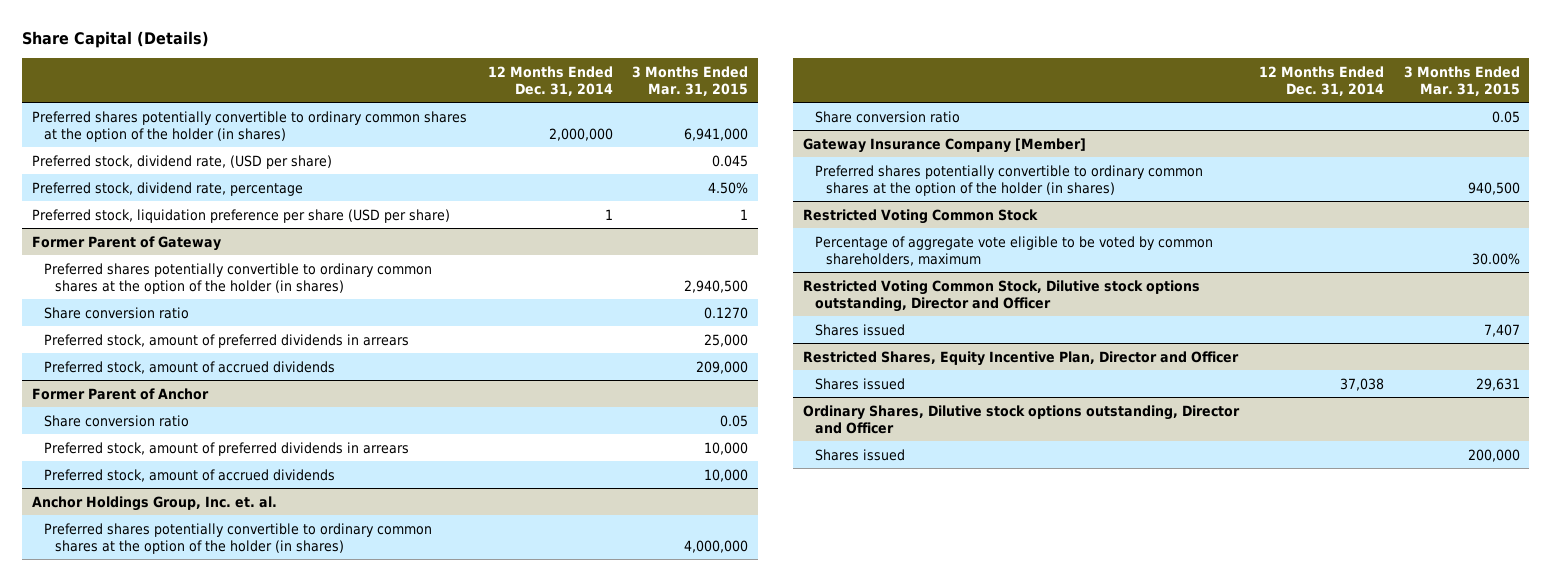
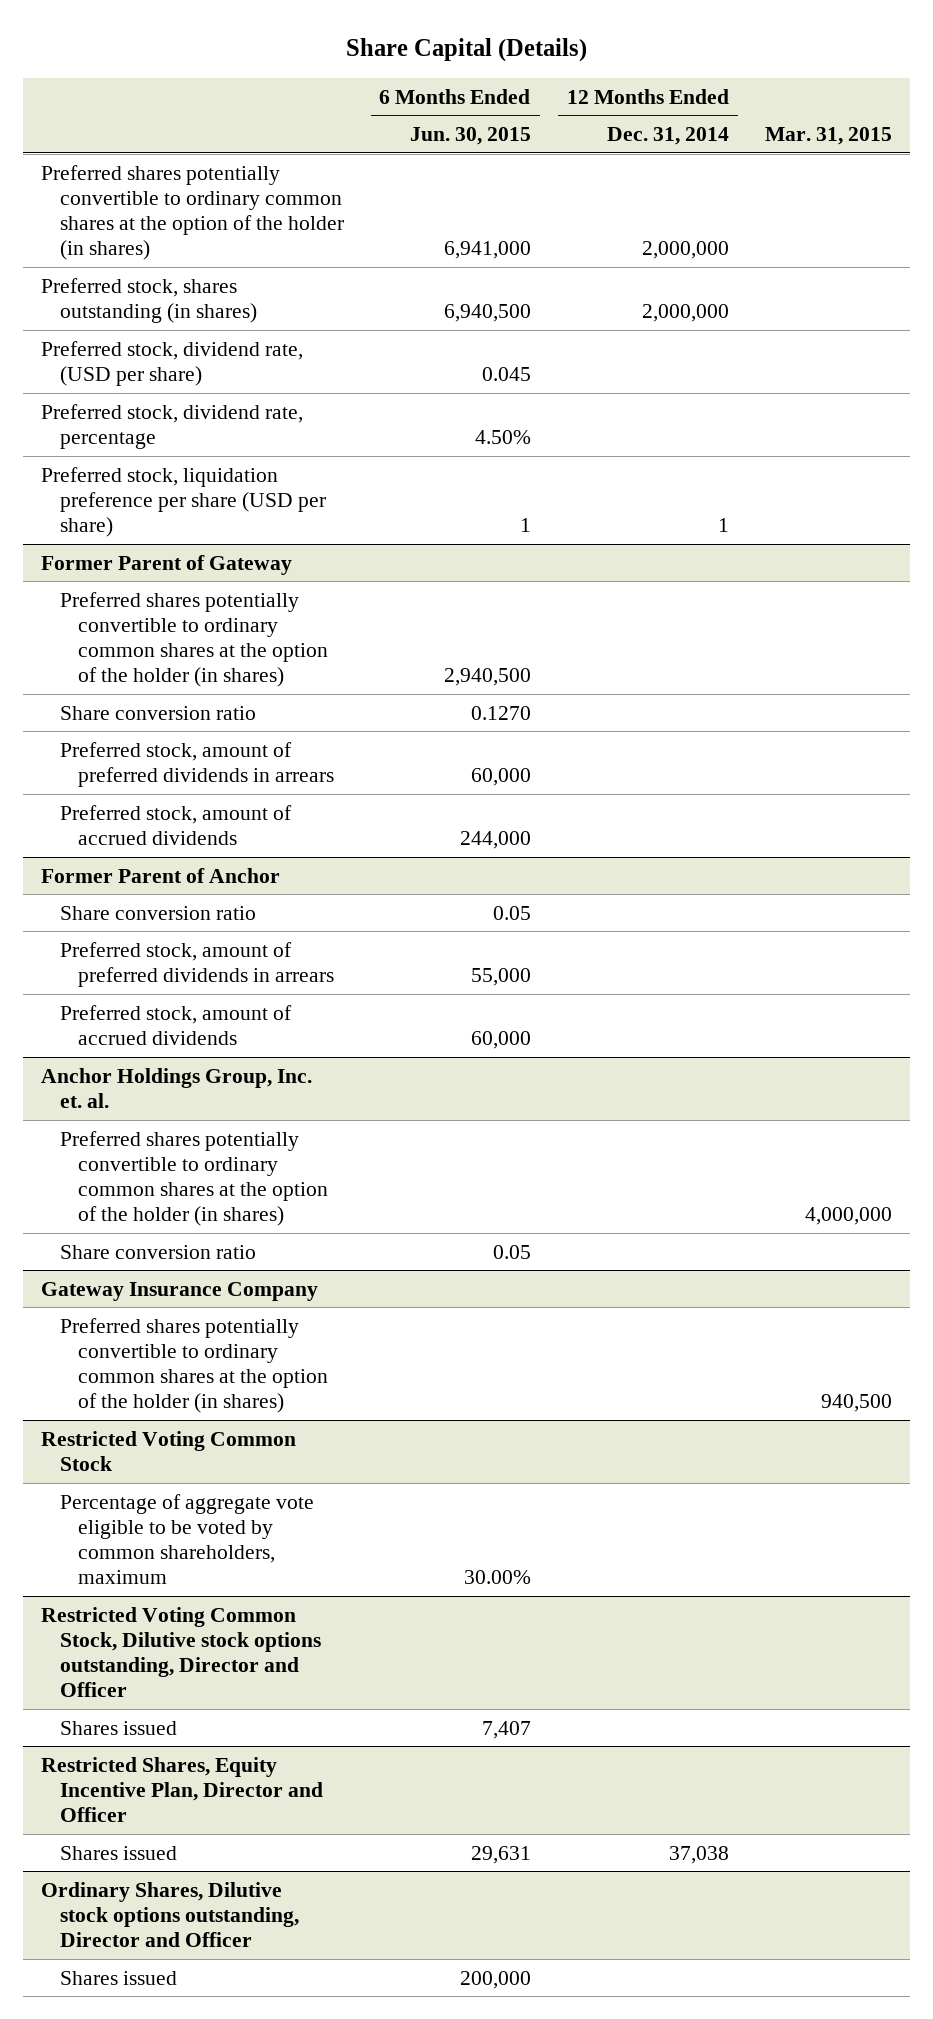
- | 12 Months Ended Dec. 31, 2014 | 3 Months Ended Mar. 31, 2015
+ | 6 Months Ended Jun. 30, 2015 | 12 Months Ended Dec. 31, 2014 | Mar. 31, 2015
+ Preferred stock, shares outstanding (in shares) | 6,940,500 | 2,000,000 |
- Gateway Insurance Company [Member]
+ Gateway Insurance Company

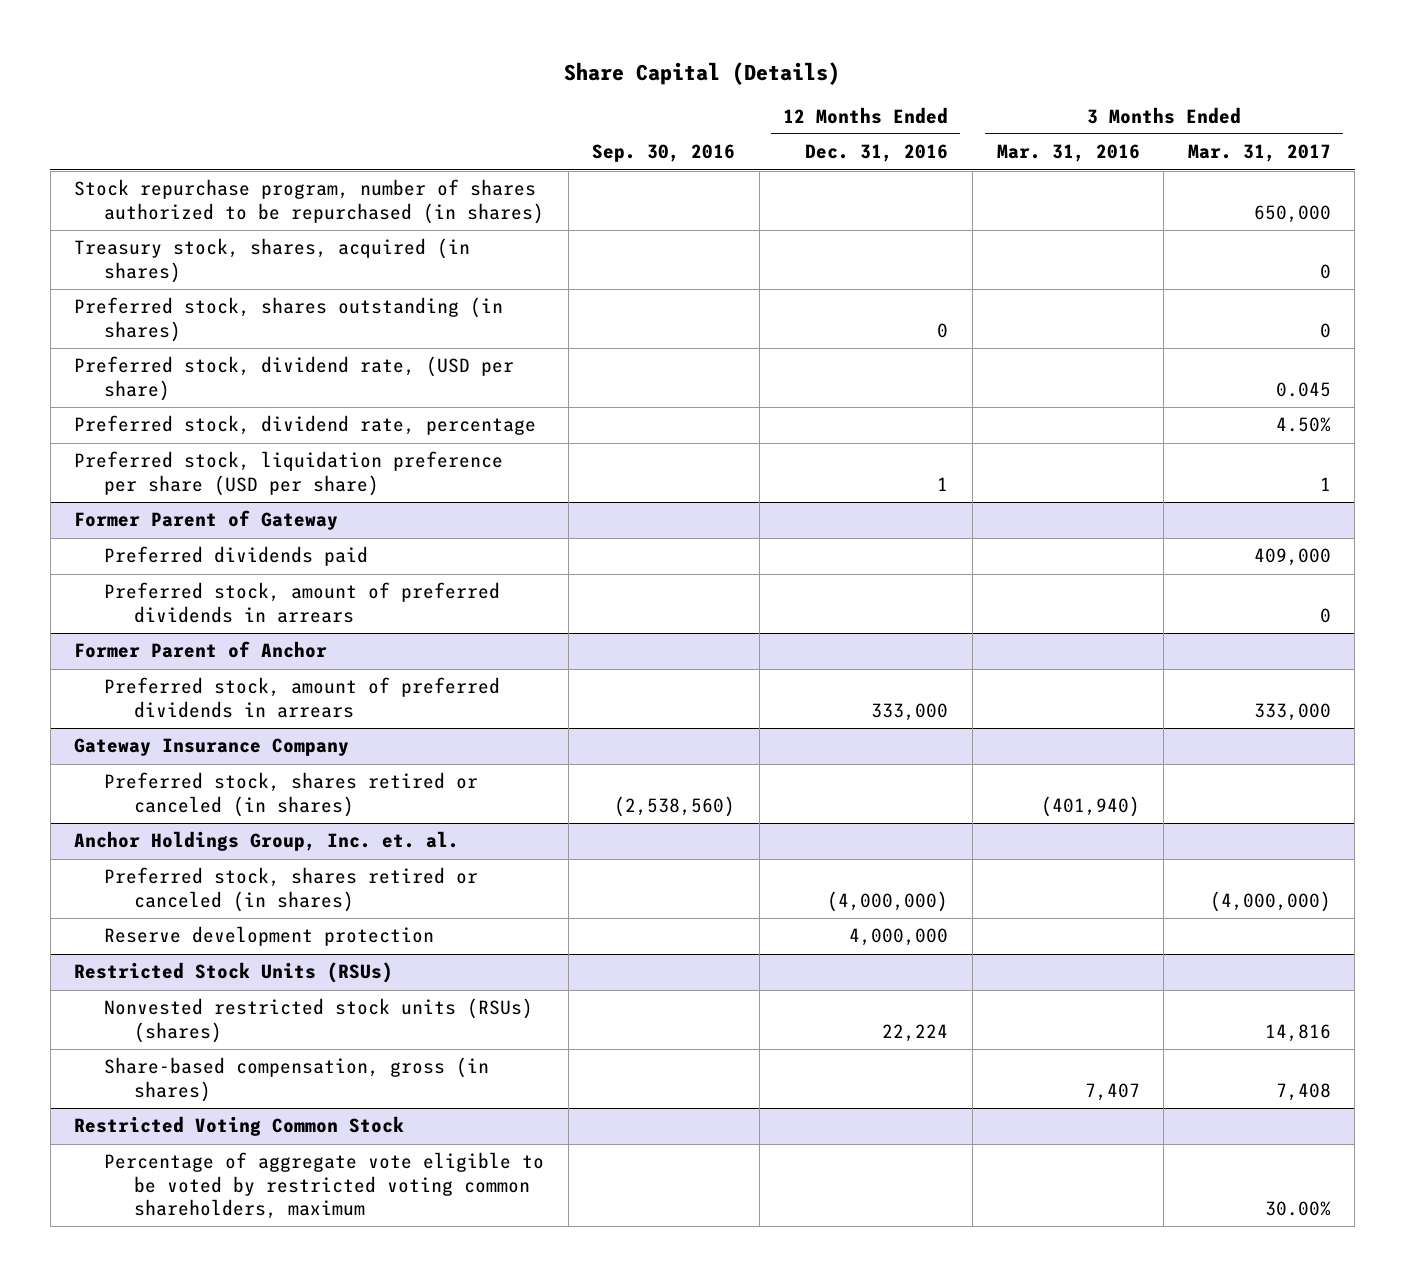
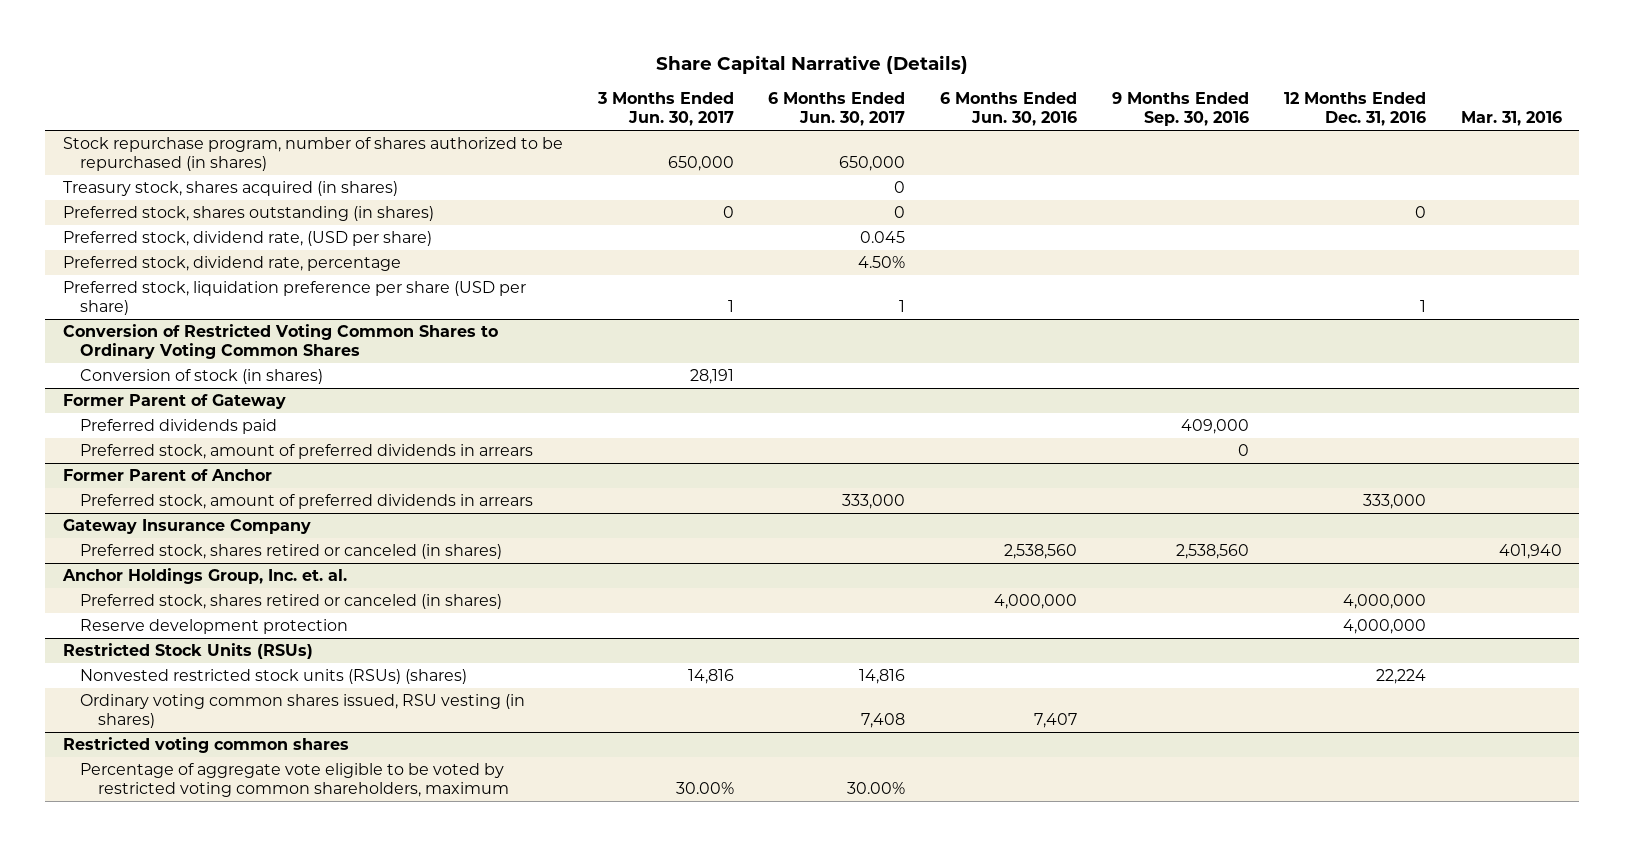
- Share Capital (Details)
+ Share Capital Narrative (Details)
- | Sep. 30, 2016 | 12 Months Ended Dec. 31, 2016 | 3 Months Ended Mar. 31, 2016 | 3 Months Ended Mar. 31, 2017
+ | 3 Months Ended Jun. 30, 2017 | 6 Months Ended Jun. 30, 2017 | 6 Months Ended Jun. 30, 2016 | 9 Months Ended Sep. 30, 2016 | 12 Months Ended Dec. 31, 2016 | Mar. 31, 2016
- Treasury stock, shares, acquired (in shares) | | | | 0
+ Treasury stock, shares acquired (in shares) | | 0 | | | |
+ Conversion of Restricted Voting Common Shares to Ordinary Voting Common Shares
+ Conversion of stock (in shares) | 28,191 | | | | |
@ Anchor Holdings Group, Inc. et. al.
- Preferred stock, shares retired or canceled (in shares) | | (4,000,000) | | (4,000,000)
+ Preferred stock, shares retired or canceled (in shares) | | | 4,000,000 | | 4,000,000 |
@ Restricted Stock Units (RSUs)
- Share-based compensation, gross (in shares) | | | 7,407 | 7,408
- Restricted Voting Common Stock
@ Restricted Stock Units (RSUs)
+ Ordinary voting common shares issued, RSU vesting (in shares) | | 7,408 | 7,407 | | |
+ Restricted voting common shares

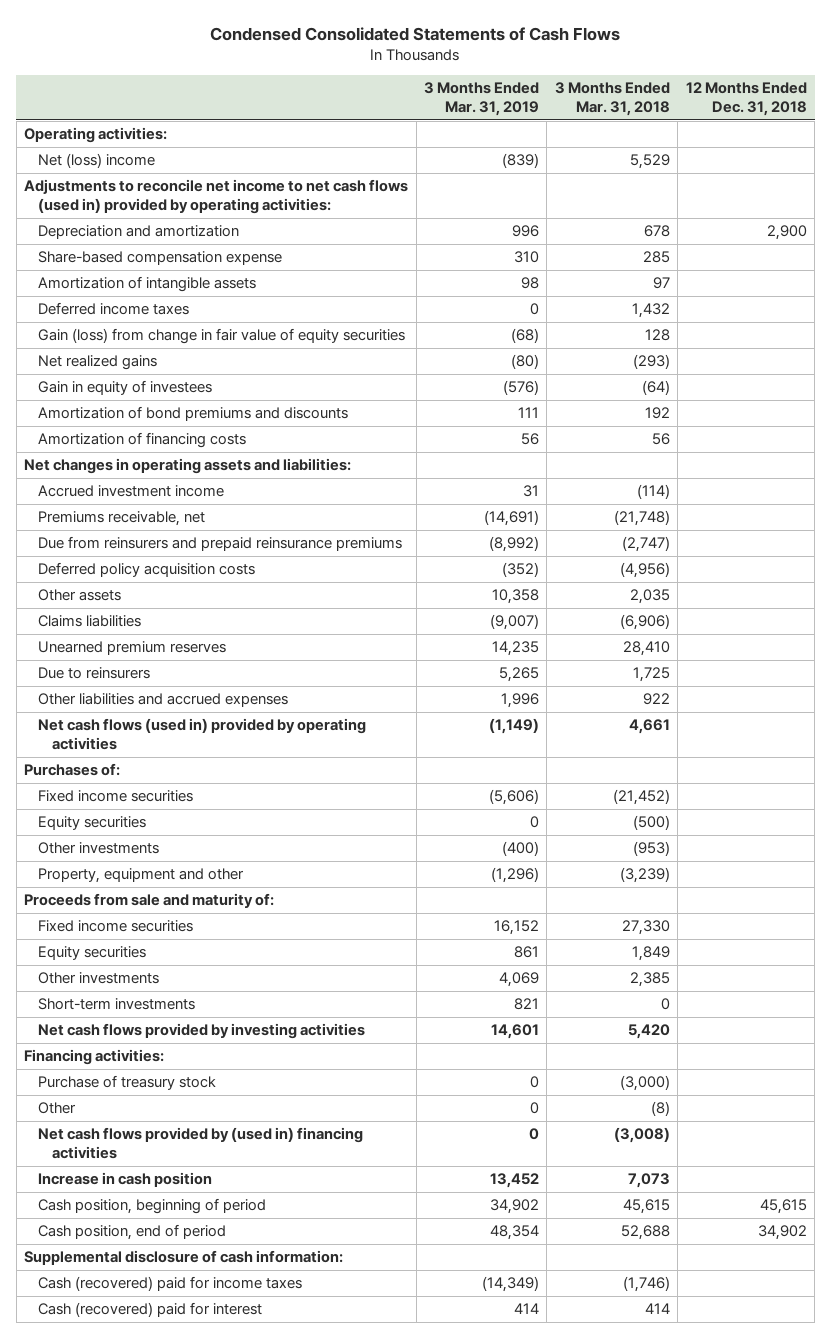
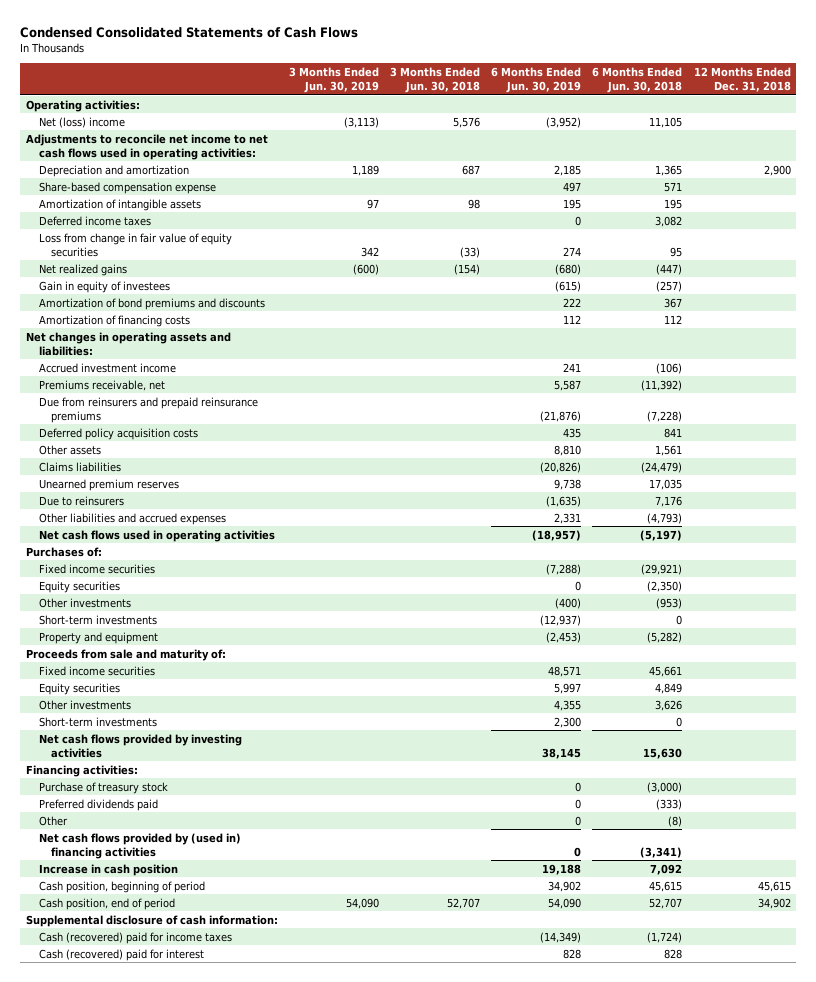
- | 3 Months Ended Mar. 31, 2019 | 3 Months Ended Mar. 31, 2018 | 12 Months Ended Dec. 31, 2018
+ | 3 Months Ended Jun. 30, 2019 | 3 Months Ended Jun. 30, 2018 | 6 Months Ended Jun. 30, 2019 | 6 Months Ended Jun. 30, 2018 | 12 Months Ended Dec. 31, 2018
- Adjustments to reconcile net income to net cash flows (used in) provided by operating activities:
+ Adjustments to reconcile net income to net cash flows used in operating activities:
- Gain (loss) from change in fair value of equity securities | (68) | 128 |
+ Loss from change in fair value of equity securities | 342 | (33) | 274 | 95 |
- Net cash flows (used in) provided by operating activities | (1,149) | 4,661 |
+ Net cash flows used in operating activities | | | (18,957) | (5,197) |
- Property, equipment and other | (1,296) | (3,239) |
+ Short-term investments | | | (12,937) | 0 |
+ Property and equipment | | | (2,453) | (5,282) |
+ Preferred dividends paid | | | 0 | (333) |

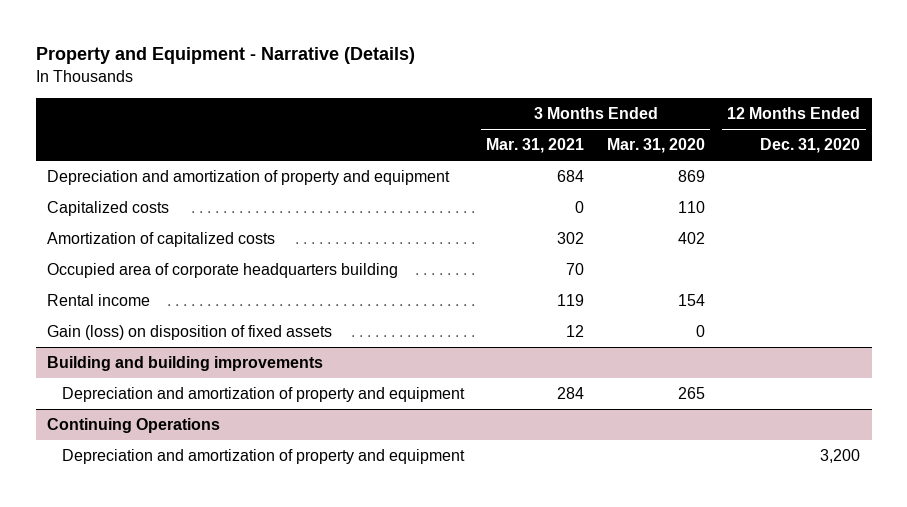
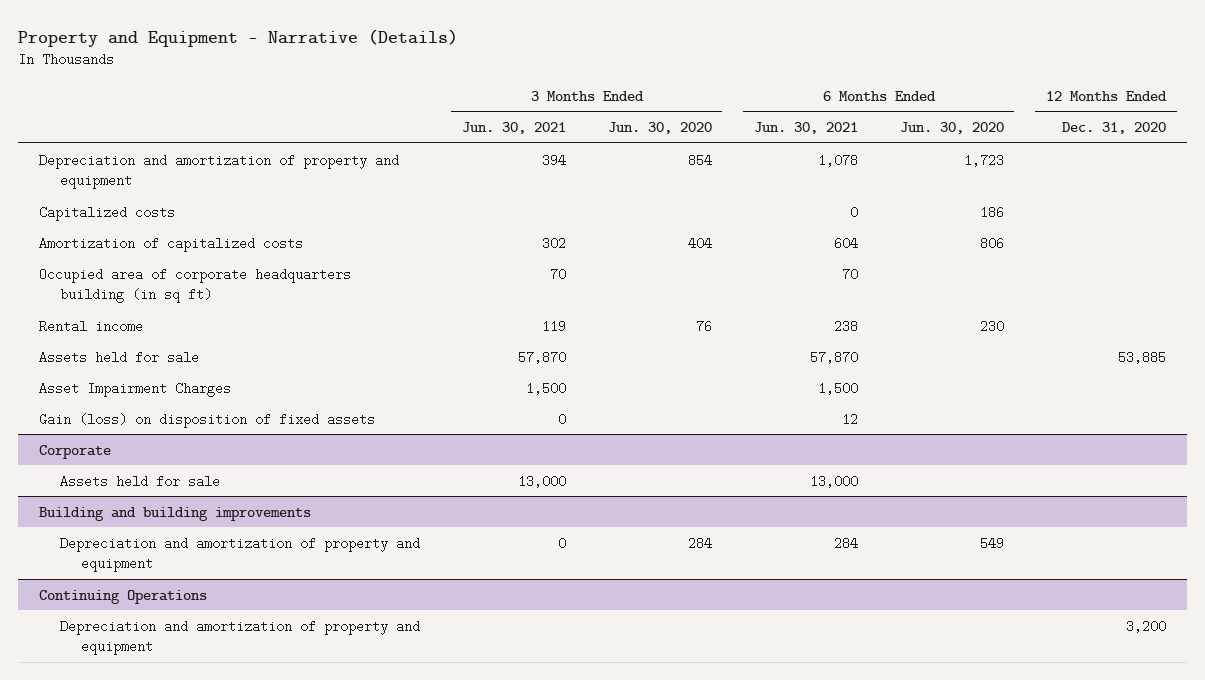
- | 3 Months Ended Mar. 31, 2021 | 3 Months Ended Mar. 31, 2020 | 12 Months Ended Dec. 31, 2020
+ | 3 Months Ended Jun. 30, 2021 | 3 Months Ended Jun. 30, 2020 | 6 Months Ended Jun. 30, 2021 | 6 Months Ended Jun. 30, 2020 | 12 Months Ended Dec. 31, 2020
- Occupied area of corporate headquarters building | 70 | |
+ Occupied area of corporate headquarters building (in sq ft) | 70 | | 70 | |
+ Assets held for sale | 57,870 | | 57,870 | | 53,885
+ Asset Impairment Charges | 1,500 | | 1,500 | |
+ Corporate
+ Assets held for sale | 13,000 | | 13,000 | |

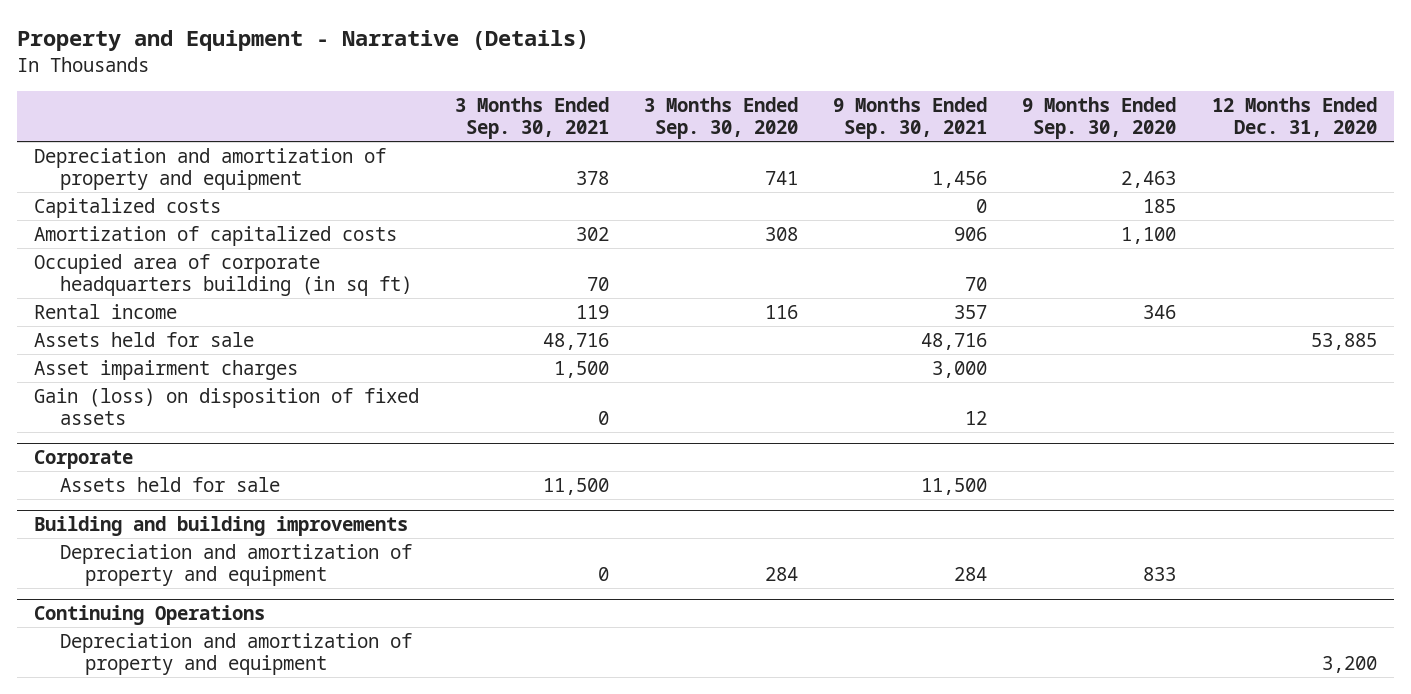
- | 3 Months Ended Jun. 30, 2021 | 3 Months Ended Jun. 30, 2020 | 6 Months Ended Jun. 30, 2021 | 6 Months Ended Jun. 30, 2020 | 12 Months Ended Dec. 31, 2020
+ | 3 Months Ended Sep. 30, 2021 | 3 Months Ended Sep. 30, 2020 | 9 Months Ended Sep. 30, 2021 | 9 Months Ended Sep. 30, 2020 | 12 Months Ended Dec. 31, 2020
- Asset Impairment Charges | 1,500 | | 1,500 | |
+ Asset impairment charges | 1,500 | | 3,000 | |

